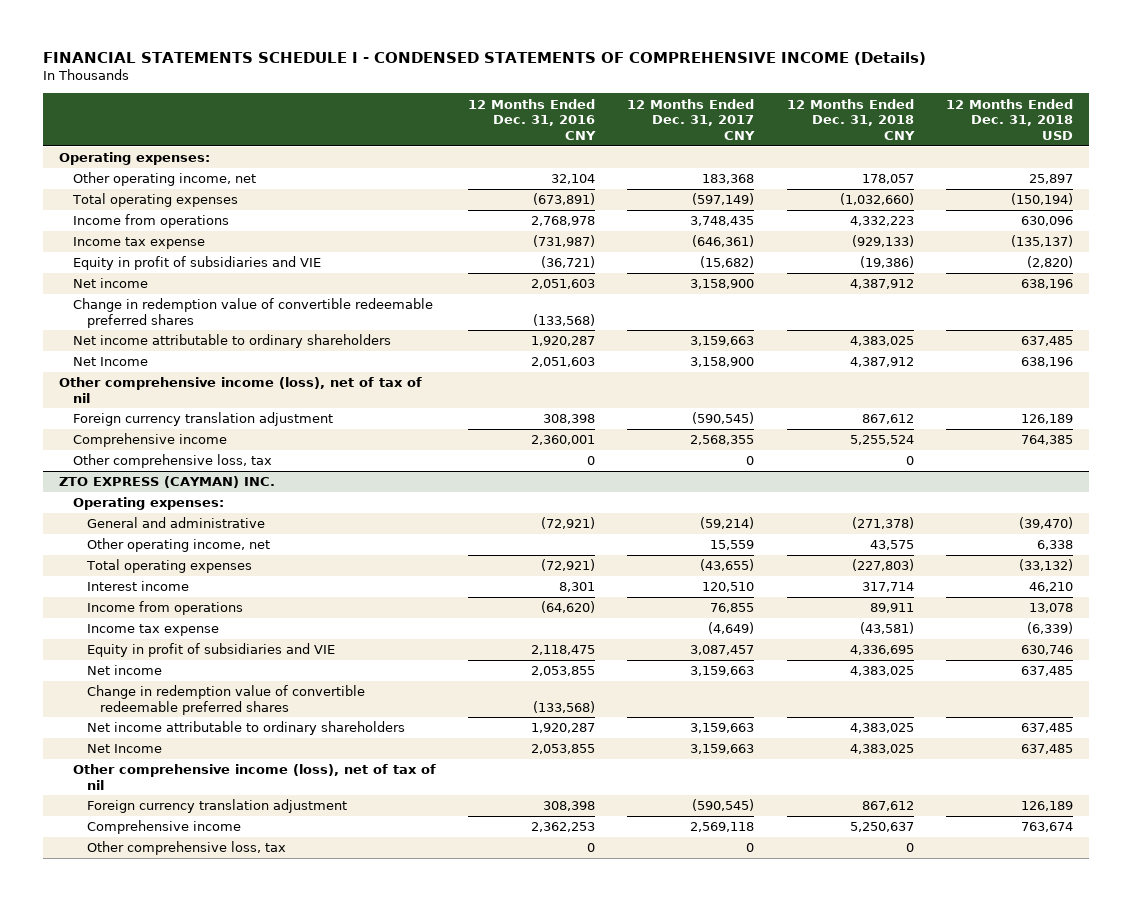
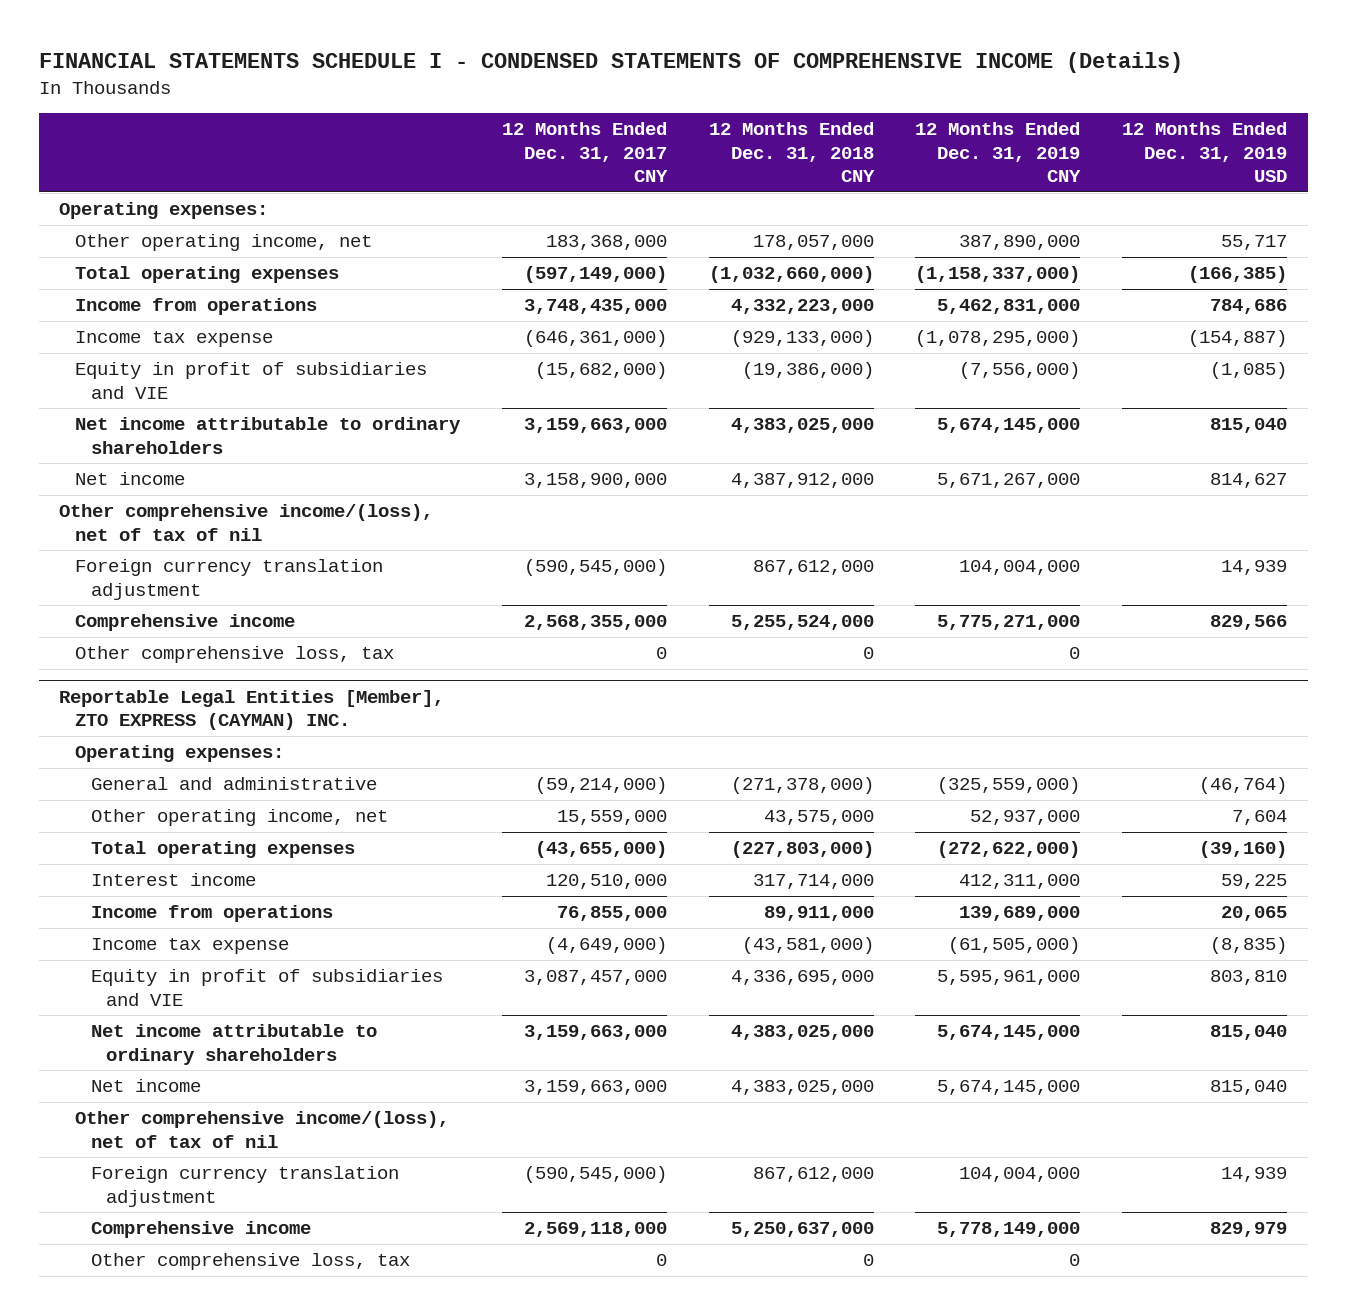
- | 12 Months Ended Dec. 31, 2016 CNY | 12 Months Ended Dec. 31, 2017 CNY | 12 Months Ended Dec. 31, 2018 CNY | 12 Months Ended Dec. 31, 2018 USD
+ | 12 Months Ended Dec. 31, 2017 CNY | 12 Months Ended Dec. 31, 2018 CNY | 12 Months Ended Dec. 31, 2019 CNY | 12 Months Ended Dec. 31, 2019 USD
- Other operating income, net | 32,104 | 183,368 | 178,057 | 25,897
- Total operating expenses | (673,891) | (597,149) | (1,032,660) | (150,194)
- Income from operations | 2,768,978 | 3,748,435 | 4,332,223 | 630,096
- Income tax expense | (731,987) | (646,361) | (929,133) | (135,137)
- Equity in profit of subsidiaries and VIE | (36,721) | (15,682) | (19,386) | (2,820)
- Net income | 2,051,603 | 3,158,900 | 4,387,912 | 638,196
- Change in redemption value of convertible redeemable preferred shares | (133,568) | | |
- Net income attributable to ordinary shareholders | 1,920,287 | 3,159,663 | 4,383,025 | 637,485
- Net Income | 2,051,603 | 3,158,900 | 4,387,912 | 638,196
- Other comprehensive income (loss), net of tax of nil
- Foreign currency translation adjustment | 308,398 | (590,545) | 867,612 | 126,189
- Comprehensive income | 2,360,001 | 2,568,355 | 5,255,524 | 764,385
+ Other operating income, net | 183,368,000 | 178,057,000 | 387,890,000 | 55,717
+ Total operating expenses | (597,149,000) | (1,032,660,000) | (1,158,337,000) | (166,385)
+ Income from operations | 3,748,435,000 | 4,332,223,000 | 5,462,831,000 | 784,686
+ Income tax expense | (646,361,000) | (929,133,000) | (1,078,295,000) | (154,887)
+ Equity in profit of subsidiaries and VIE | (15,682,000) | (19,386,000) | (7,556,000) | (1,085)
+ Net income attributable to ordinary shareholders | 3,159,663,000 | 4,383,025,000 | 5,674,145,000 | 815,040
+ Net income | 3,158,900,000 | 4,387,912,000 | 5,671,267,000 | 814,627
+ Other comprehensive income/(loss), net of tax of nil
+ Foreign currency translation adjustment | (590,545,000) | 867,612,000 | 104,004,000 | 14,939
+ Comprehensive income | 2,568,355,000 | 5,255,524,000 | 5,775,271,000 | 829,566
- ZTO EXPRESS (CAYMAN) INC.
+ Reportable Legal Entities [Member], ZTO EXPRESS (CAYMAN) INC.
- General and administrative | (72,921) | (59,214) | (271,378) | (39,470)
- Other operating income, net | | 15,559 | 43,575 | 6,338
- Total operating expenses | (72,921) | (43,655) | (227,803) | (33,132)
- Interest income | 8,301 | 120,510 | 317,714 | 46,210
- Income from operations | (64,620) | 76,855 | 89,911 | 13,078
- Income tax expense | | (4,649) | (43,581) | (6,339)
- Equity in profit of subsidiaries and VIE | 2,118,475 | 3,087,457 | 4,336,695 | 630,746
- Net income | 2,053,855 | 3,159,663 | 4,383,025 | 637,485
- Change in redemption value of convertible redeemable preferred shares | (133,568) | | |
- Net income attributable to ordinary shareholders | 1,920,287 | 3,159,663 | 4,383,025 | 637,485
- Net Income | 2,053,855 | 3,159,663 | 4,383,025 | 637,485
- Other comprehensive income (loss), net of tax of nil
- Foreign currency translation adjustment | 308,398 | (590,545) | 867,612 | 126,189
- Comprehensive income | 2,362,253 | 2,569,118 | 5,250,637 | 763,674
+ General and administrative | (59,214,000) | (271,378,000) | (325,559,000) | (46,764)
+ Other operating income, net | 15,559,000 | 43,575,000 | 52,937,000 | 7,604
+ Total operating expenses | (43,655,000) | (227,803,000) | (272,622,000) | (39,160)
+ Interest income | 120,510,000 | 317,714,000 | 412,311,000 | 59,225
+ Income from operations | 76,855,000 | 89,911,000 | 139,689,000 | 20,065
+ Income tax expense | (4,649,000) | (43,581,000) | (61,505,000) | (8,835)
+ Equity in profit of subsidiaries and VIE | 3,087,457,000 | 4,336,695,000 | 5,595,961,000 | 803,810
+ Net income attributable to ordinary shareholders | 3,159,663,000 | 4,383,025,000 | 5,674,145,000 | 815,040
+ Net income | 3,159,663,000 | 4,383,025,000 | 5,674,145,000 | 815,040
+ Other comprehensive income/(loss), net of tax of nil
+ Foreign currency translation adjustment | (590,545,000) | 867,612,000 | 104,004,000 | 14,939
+ Comprehensive income | 2,569,118,000 | 5,250,637,000 | 5,778,149,000 | 829,979

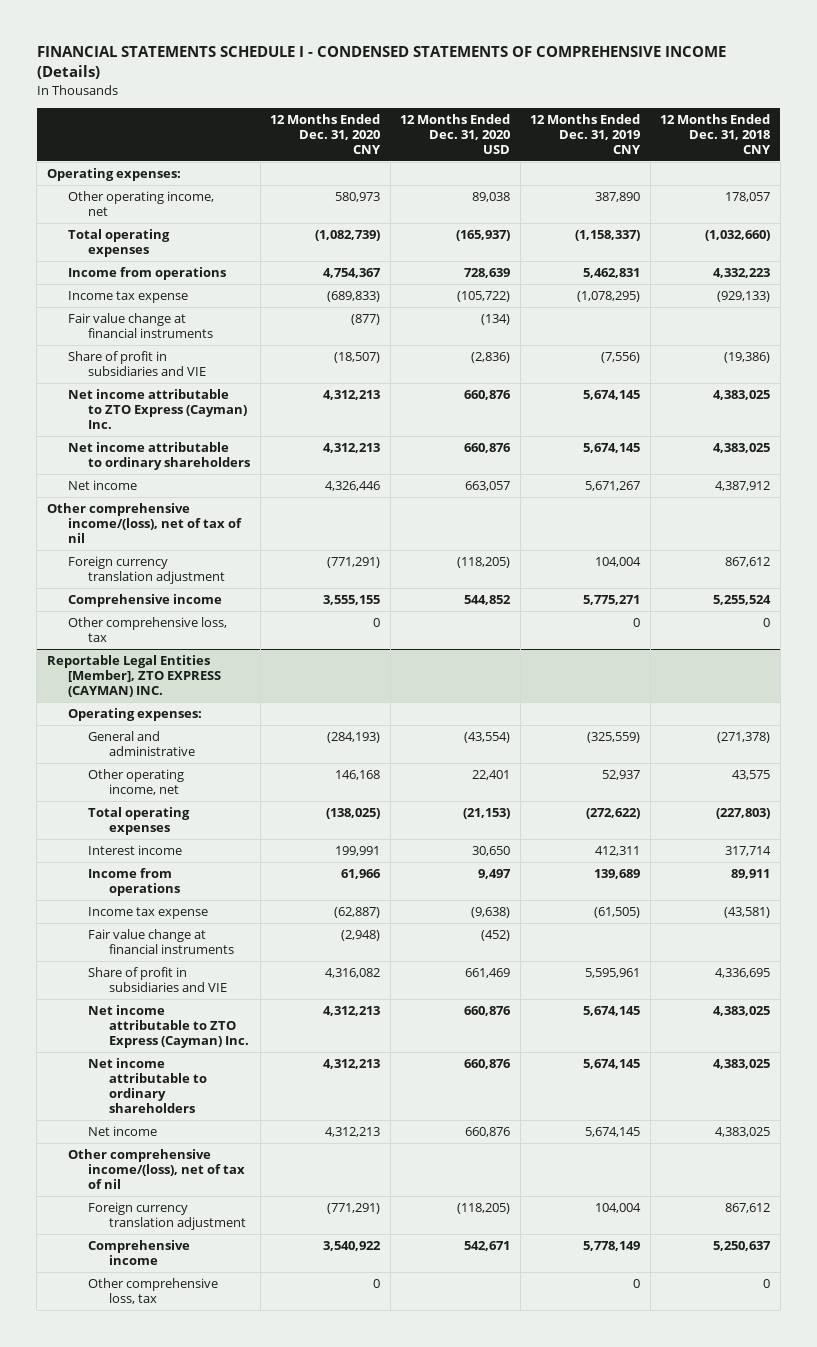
- | 12 Months Ended Dec. 31, 2017 CNY | 12 Months Ended Dec. 31, 2018 CNY | 12 Months Ended Dec. 31, 2019 CNY | 12 Months Ended Dec. 31, 2019 USD
+ | 12 Months Ended Dec. 31, 2020 CNY | 12 Months Ended Dec. 31, 2020 USD | 12 Months Ended Dec. 31, 2019 CNY | 12 Months Ended Dec. 31, 2018 CNY
- Other operating income, net | 183,368,000 | 178,057,000 | 387,890,000 | 55,717
- Total operating expenses | (597,149,000) | (1,032,660,000) | (1,158,337,000) | (166,385)
- Income from operations | 3,748,435,000 | 4,332,223,000 | 5,462,831,000 | 784,686
- Income tax expense | (646,361,000) | (929,133,000) | (1,078,295,000) | (154,887)
- Equity in profit of subsidiaries and VIE | (15,682,000) | (19,386,000) | (7,556,000) | (1,085)
- Net income attributable to ordinary shareholders | 3,159,663,000 | 4,383,025,000 | 5,674,145,000 | 815,040
- Net income | 3,158,900,000 | 4,387,912,000 | 5,671,267,000 | 814,627
+ Other operating income, net | 580,973 | 89,038 | 387,890 | 178,057
+ Total operating expenses | (1,082,739) | (165,937) | (1,158,337) | (1,032,660)
+ Income from operations | 4,754,367 | 728,639 | 5,462,831 | 4,332,223
+ Income tax expense | (689,833) | (105,722) | (1,078,295) | (929,133)
+ Fair value change at financial instruments | (877) | (134) | |
+ Share of profit in subsidiaries and VIE | (18,507) | (2,836) | (7,556) | (19,386)
+ Net income attributable to ZTO Express (Cayman) Inc. | 4,312,213 | 660,876 | 5,674,145 | 4,383,025
+ Net income attributable to ordinary shareholders | 4,312,213 | 660,876 | 5,674,145 | 4,383,025
+ Net income | 4,326,446 | 663,057 | 5,671,267 | 4,387,912
- Foreign currency translation adjustment | (590,545,000) | 867,612,000 | 104,004,000 | 14,939
- Comprehensive income | 2,568,355,000 | 5,255,524,000 | 5,775,271,000 | 829,566
+ Foreign currency translation adjustment | (771,291) | (118,205) | 104,004 | 867,612
+ Comprehensive income | 3,555,155 | 544,852 | 5,775,271 | 5,255,524
@ Reportable Legal Entities [Member], ZTO EXPRESS (CAYMAN) INC.
- General and administrative | (59,214,000) | (271,378,000) | (325,559,000) | (46,764)
- Other operating income, net | 15,559,000 | 43,575,000 | 52,937,000 | 7,604
- Total operating expenses | (43,655,000) | (227,803,000) | (272,622,000) | (39,160)
- Interest income | 120,510,000 | 317,714,000 | 412,311,000 | 59,225
- Income from operations | 76,855,000 | 89,911,000 | 139,689,000 | 20,065
- Income tax expense | (4,649,000) | (43,581,000) | (61,505,000) | (8,835)
- Equity in profit of subsidiaries and VIE | 3,087,457,000 | 4,336,695,000 | 5,595,961,000 | 803,810
- Net income attributable to ordinary shareholders | 3,159,663,000 | 4,383,025,000 | 5,674,145,000 | 815,040
- Net income | 3,159,663,000 | 4,383,025,000 | 5,674,145,000 | 815,040
+ General and administrative | (284,193) | (43,554) | (325,559) | (271,378)
+ Other operating income, net | 146,168 | 22,401 | 52,937 | 43,575
+ Total operating expenses | (138,025) | (21,153) | (272,622) | (227,803)
+ Interest income | 199,991 | 30,650 | 412,311 | 317,714
+ Income from operations | 61,966 | 9,497 | 139,689 | 89,911
+ Income tax expense | (62,887) | (9,638) | (61,505) | (43,581)
+ Fair value change at financial instruments | (2,948) | (452) | |
+ Share of profit in subsidiaries and VIE | 4,316,082 | 661,469 | 5,595,961 | 4,336,695
+ Net income attributable to ZTO Express (Cayman) Inc. | 4,312,213 | 660,876 | 5,674,145 | 4,383,025
+ Net income attributable to ordinary shareholders | 4,312,213 | 660,876 | 5,674,145 | 4,383,025
+ Net income | 4,312,213 | 660,876 | 5,674,145 | 4,383,025
- Foreign currency translation adjustment | (590,545,000) | 867,612,000 | 104,004,000 | 14,939
- Comprehensive income | 2,569,118,000 | 5,250,637,000 | 5,778,149,000 | 829,979
+ Foreign currency translation adjustment | (771,291) | (118,205) | 104,004 | 867,612
+ Comprehensive income | 3,540,922 | 542,671 | 5,778,149 | 5,250,637

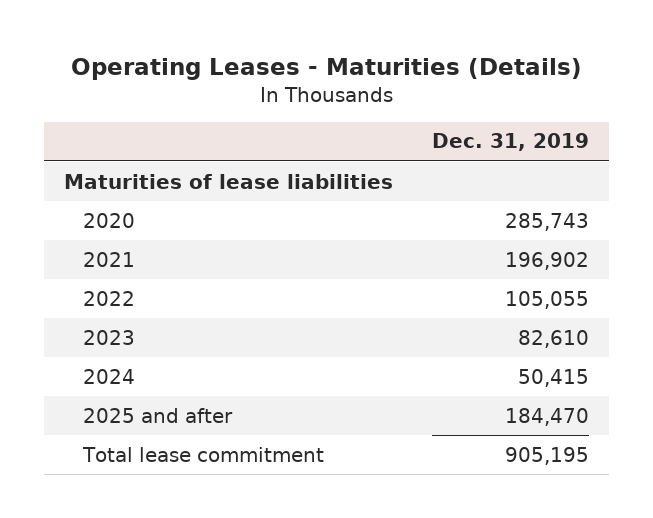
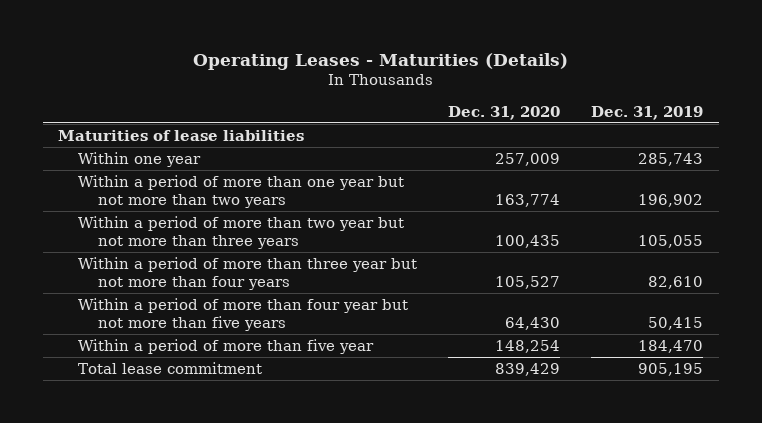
- | Dec. 31, 2019
+ | Dec. 31, 2020 | Dec. 31, 2019
- 2020 | 285,743
- 2021 | 196,902
- 2022 | 105,055
- 2023 | 82,610
- 2024 | 50,415
- 2025 and after | 184,470
+ Within one year | 257,009 | 285,743
+ Within a period of more than one year but not more than two years | 163,774 | 196,902
+ Within a period of more than two year but not more than three years | 100,435 | 105,055
+ Within a period of more than three year but not more than four years | 105,527 | 82,610
+ Within a period of more than four year but not more than five years | 64,430 | 50,415
+ Within a period of more than five year | 148,254 | 184,470

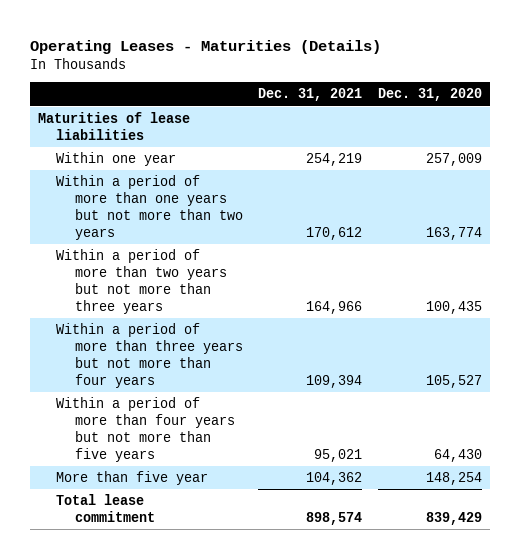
- | Dec. 31, 2020 | Dec. 31, 2019
+ | Dec. 31, 2021 | Dec. 31, 2020
- Within a period of more than one year but not more than two years | 163,774 | 196,902
- Within a period of more than two year but not more than three years | 100,435 | 105,055
- Within a period of more than three year but not more than four years | 105,527 | 82,610
- Within a period of more than four year but not more than five years | 64,430 | 50,415
- Within a period of more than five year | 148,254 | 184,470
+ Within a period of more than one years but not more than two years | 170,612 | 163,774
+ Within a period of more than two years but not more than three years | 164,966 | 100,435
+ Within a period of more than three years but not more than four years | 109,394 | 105,527
+ Within a period of more than four years but not more than five years | 95,021 | 64,430
+ More than five year | 104,362 | 148,254

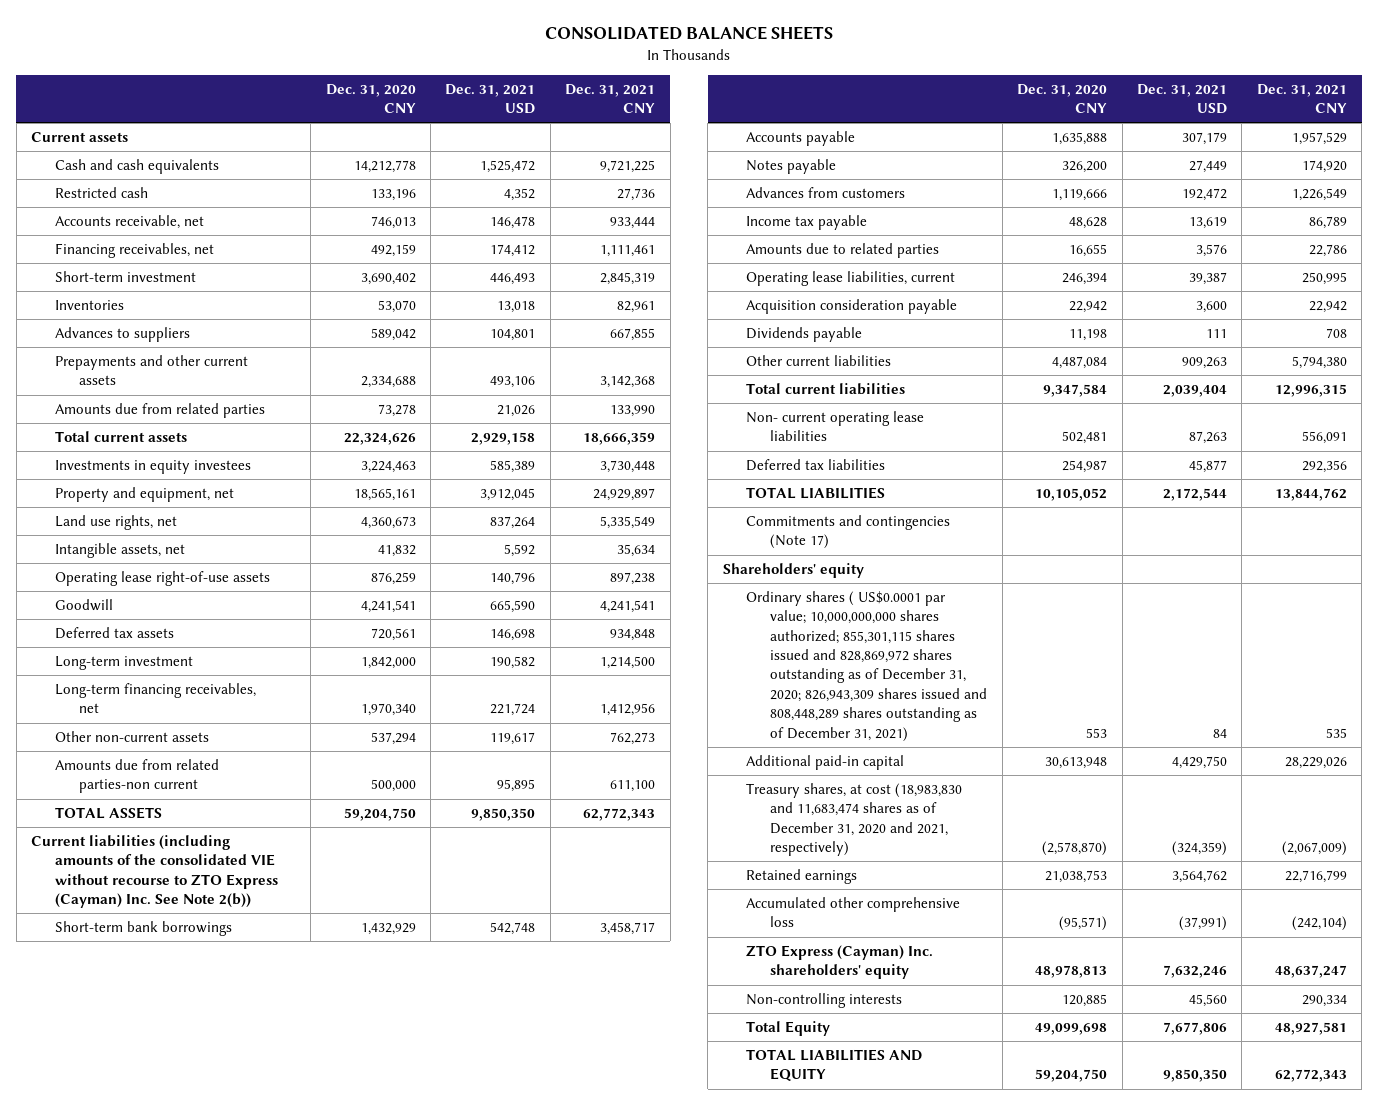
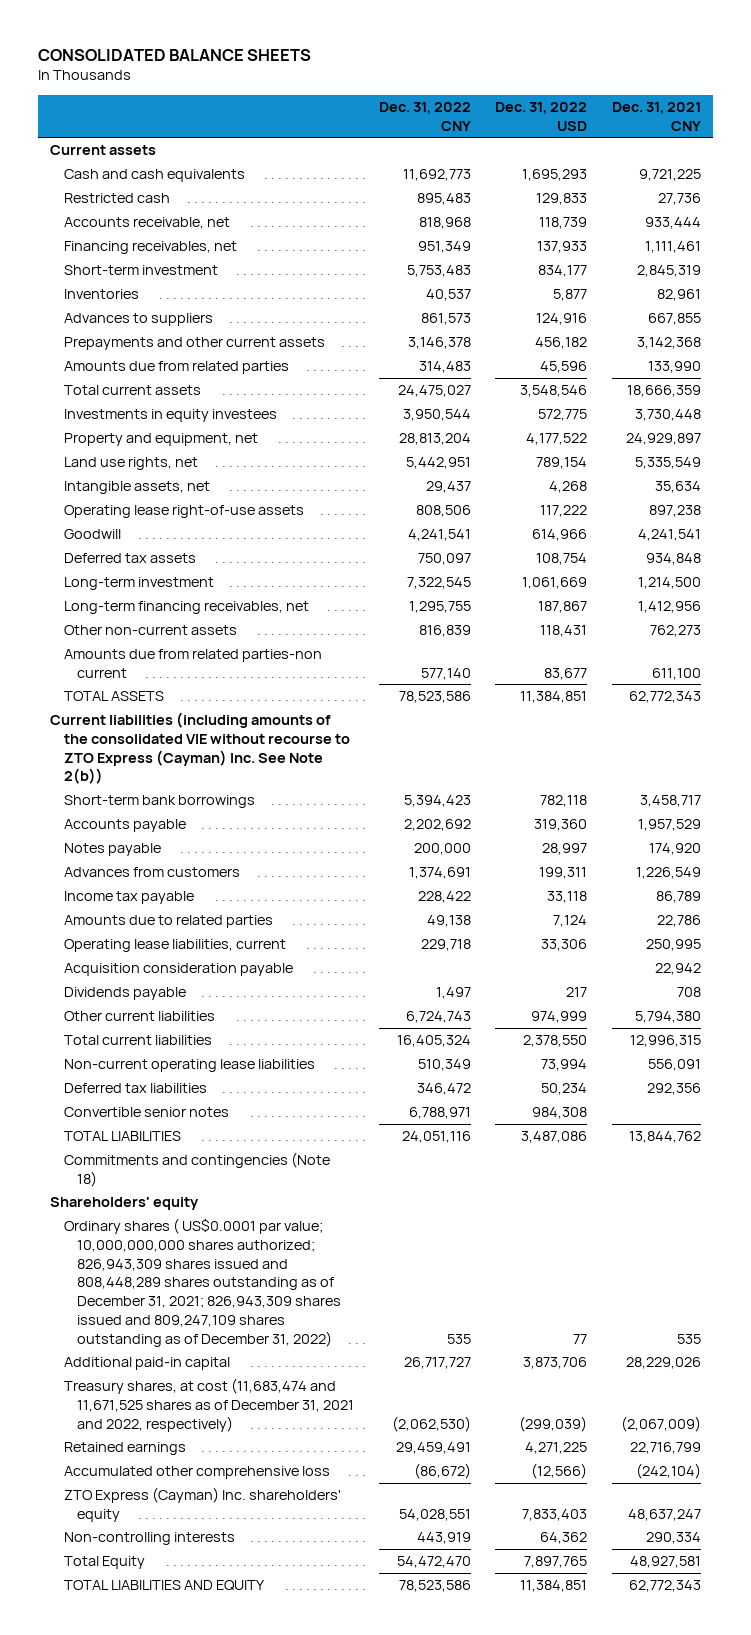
- | Dec. 31, 2020 CNY | Dec. 31, 2021 USD | Dec. 31, 2021 CNY
+ | Dec. 31, 2022 CNY | Dec. 31, 2022 USD | Dec. 31, 2021 CNY
- Non- current operating lease liabilities | 502,481 | 87,263 | 556,091
+ Non-current operating lease liabilities | 510,349 | 73,994 | 556,091
+ Convertible senior notes | 6,788,971 | 984,308 |
- Commitments and contingencies (Note 17)
+ Commitments and contingencies (Note 18)
- Ordinary shares ( US$0.0001 par value; 10,000,000,000 shares authorized; 855,301,115 shares issued and 828,869,972 shares outstanding as of December 31, 2020; 826,943,309 shares issued and 808,448,289 shares outstanding as of December 31, 2021) | 553 | 84 | 535
+ Ordinary shares ( US$0.0001 par value; 10,000,000,000 shares authorized; 826,943,309 shares issued and 808,448,289 shares outstanding as of December 31, 2021; 826,943,309 shares issued and 809,247,109 shares outstanding as of December 31, 2022) | 535 | 77 | 535
- Treasury shares, at cost (18,983,830 and 11,683,474 shares as of December 31, 2020 and 2021, respectively) | (2,578,870) | (324,359) | (2,067,009)
+ Treasury shares, at cost (11,683,474 and 11,671,525 shares as of December 31, 2021 and 2022, respectively) | (2,062,530) | (299,039) | (2,067,009)

